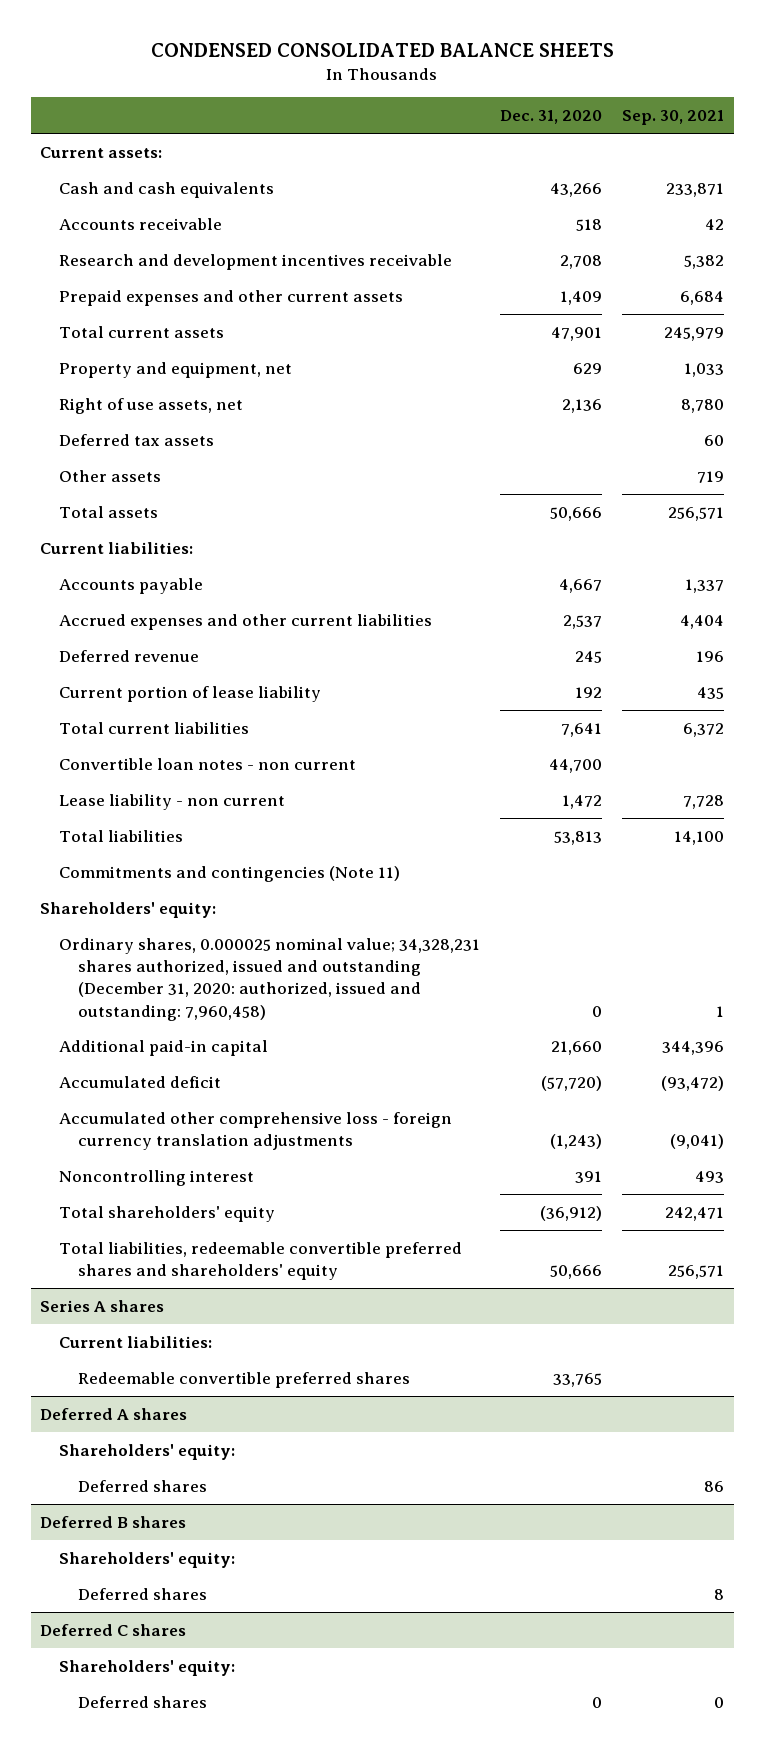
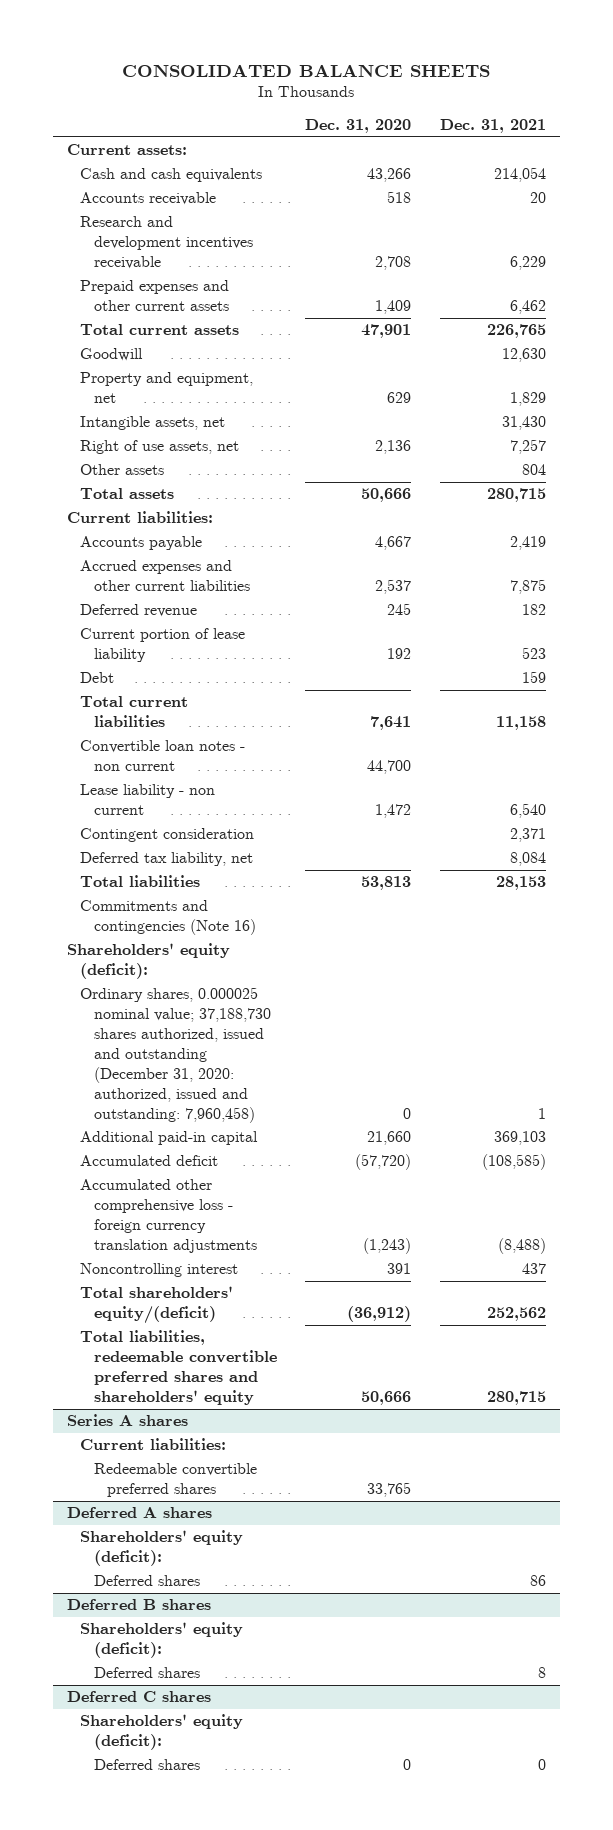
- CONDENSED CONSOLIDATED BALANCE SHEETS
+ CONSOLIDATED BALANCE SHEETS
- | Dec. 31, 2020 | Sep. 30, 2021
+ | Dec. 31, 2020 | Dec. 31, 2021
+ Goodwill | | 12,630
+ Intangible assets, net | | 31,430
- Deferred tax assets | | 60
+ Debt | | 159
+ Contingent consideration | | 2,371
+ Deferred tax liability, net | | 8,084
- Commitments and contingencies (Note 11)
- Shareholders' equity:
- Ordinary shares, 0.000025 nominal value; 34,328,231 shares authorized, issued and outstanding (December 31, 2020: authorized, issued and outstanding: 7,960,458) | 0 | 1
+ Commitments and contingencies (Note 16)
+ Shareholders' equity (deficit):
+ Ordinary shares, 0.000025 nominal value; 37,188,730 shares authorized, issued and outstanding (December 31, 2020: authorized, issued and outstanding: 7,960,458) | 0 | 1
- Total shareholders' equity | (36,912) | 242,471
+ Total shareholders' equity/(deficit) | (36,912) | 252,562
@ Deferred A shares
- Shareholders' equity:
+ Shareholders' equity (deficit):
@ Deferred B shares
- Shareholders' equity:
+ Shareholders' equity (deficit):
@ Deferred C shares
- Shareholders' equity:
+ Shareholders' equity (deficit):

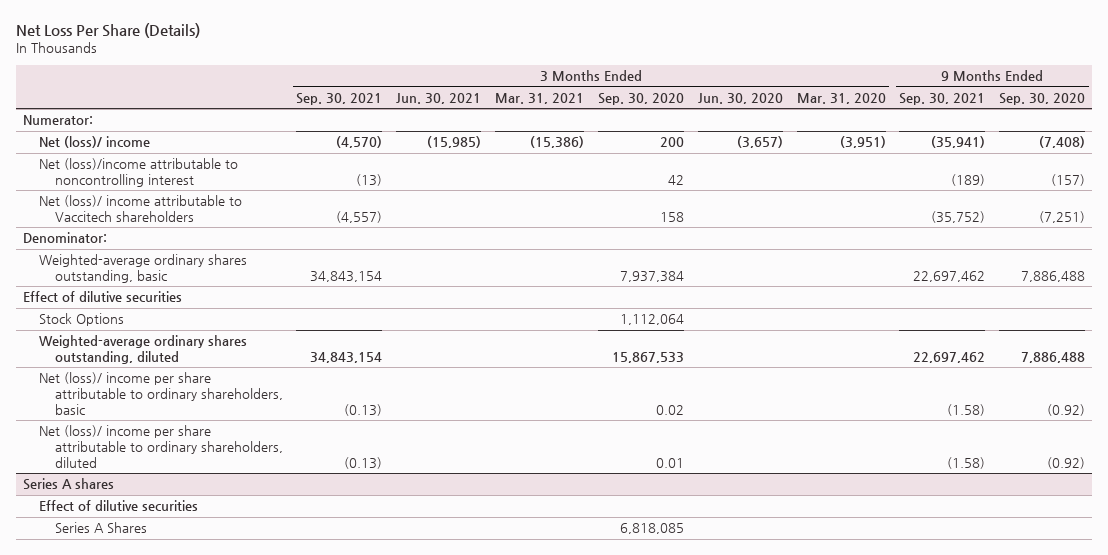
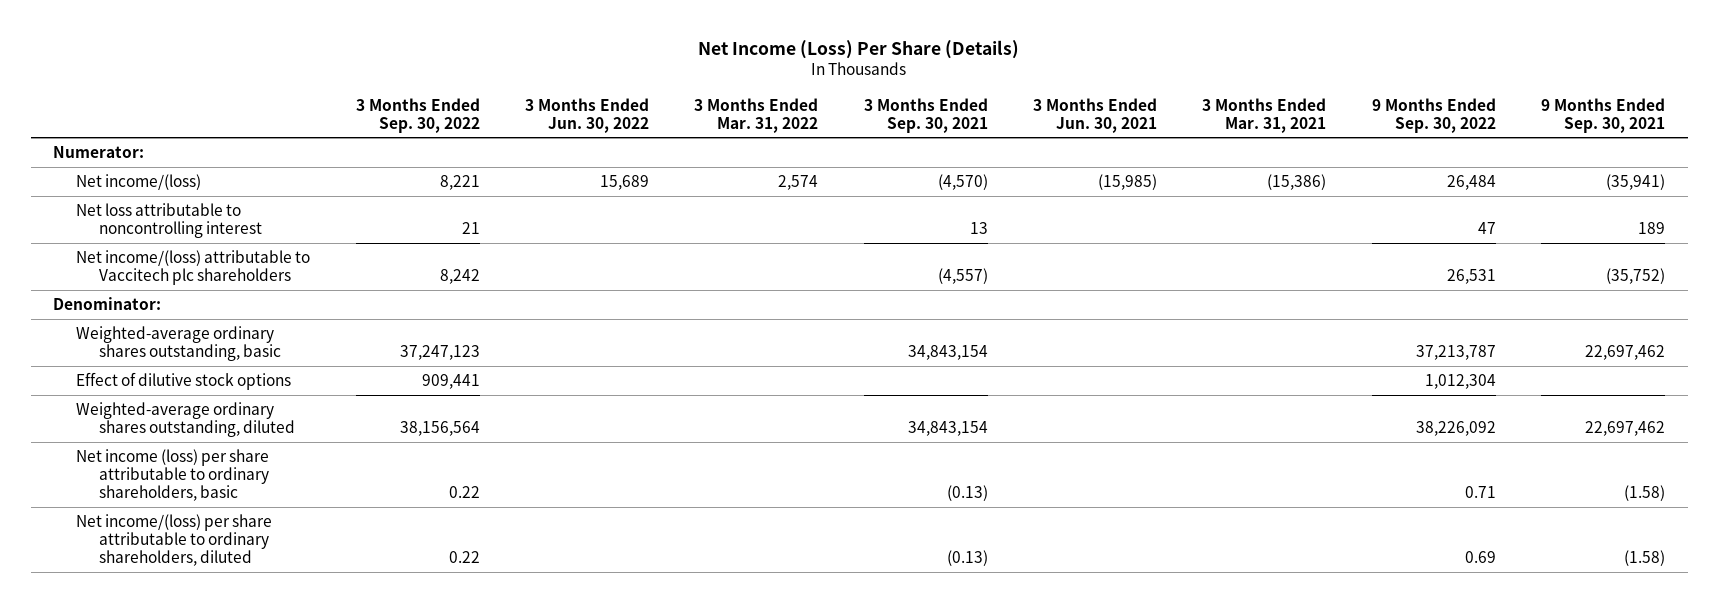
- Net Loss Per Share (Details)
+ Net Income (Loss) Per Share (Details)
- | 3 Months Ended Sep. 30, 2021 | 3 Months Ended Jun. 30, 2021 | 3 Months Ended Mar. 31, 2021 | 3 Months Ended Sep. 30, 2020 | 3 Months Ended Jun. 30, 2020 | 3 Months Ended Mar. 31, 2020 | 9 Months Ended Sep. 30, 2021 | 9 Months Ended Sep. 30, 2020
+ | 3 Months Ended Sep. 30, 2022 | 3 Months Ended Jun. 30, 2022 | 3 Months Ended Mar. 31, 2022 | 3 Months Ended Sep. 30, 2021 | 3 Months Ended Jun. 30, 2021 | 3 Months Ended Mar. 31, 2021 | 9 Months Ended Sep. 30, 2022 | 9 Months Ended Sep. 30, 2021
- Net (loss)/ income | (4,570) | (15,985) | (15,386) | 200 | (3,657) | (3,951) | (35,941) | (7,408)
- Net (loss)/income attributable to noncontrolling interest | (13) | | | 42 | | | (189) | (157)
- Net (loss)/ income attributable to Vaccitech shareholders | (4,557) | | | 158 | | | (35,752) | (7,251)
+ Net income/(loss) | 8,221 | 15,689 | 2,574 | (4,570) | (15,985) | (15,386) | 26,484 | (35,941)
+ Net loss attributable to noncontrolling interest | 21 | | | 13 | | | 47 | 189
+ Net income/(loss) attributable to Vaccitech plc shareholders | 8,242 | | | (4,557) | | | 26,531 | (35,752)
- Effect of dilutive securities
- Stock Options | | | | 1,112,064 | | | |
+ Effect of dilutive stock options | 909,441 | | | | | | 1,012,304 |
- Net (loss)/ income per share attributable to ordinary shareholders, basic | (0.13) | | | 0.02 | | | (1.58) | (0.92)
- Net (loss)/ income per share attributable to ordinary shareholders, diluted | (0.13) | | | 0.01 | | | (1.58) | (0.92)
- Series A shares
- Effect of dilutive securities
- Series A Shares | | | | 6,818,085 | | | |
+ Net income (loss) per share attributable to ordinary shareholders, basic | 0.22 | | | (0.13) | | | 0.71 | (1.58)
+ Net income/(loss) per share attributable to ordinary shareholders, diluted | 0.22 | | | (0.13) | | | 0.69 | (1.58)

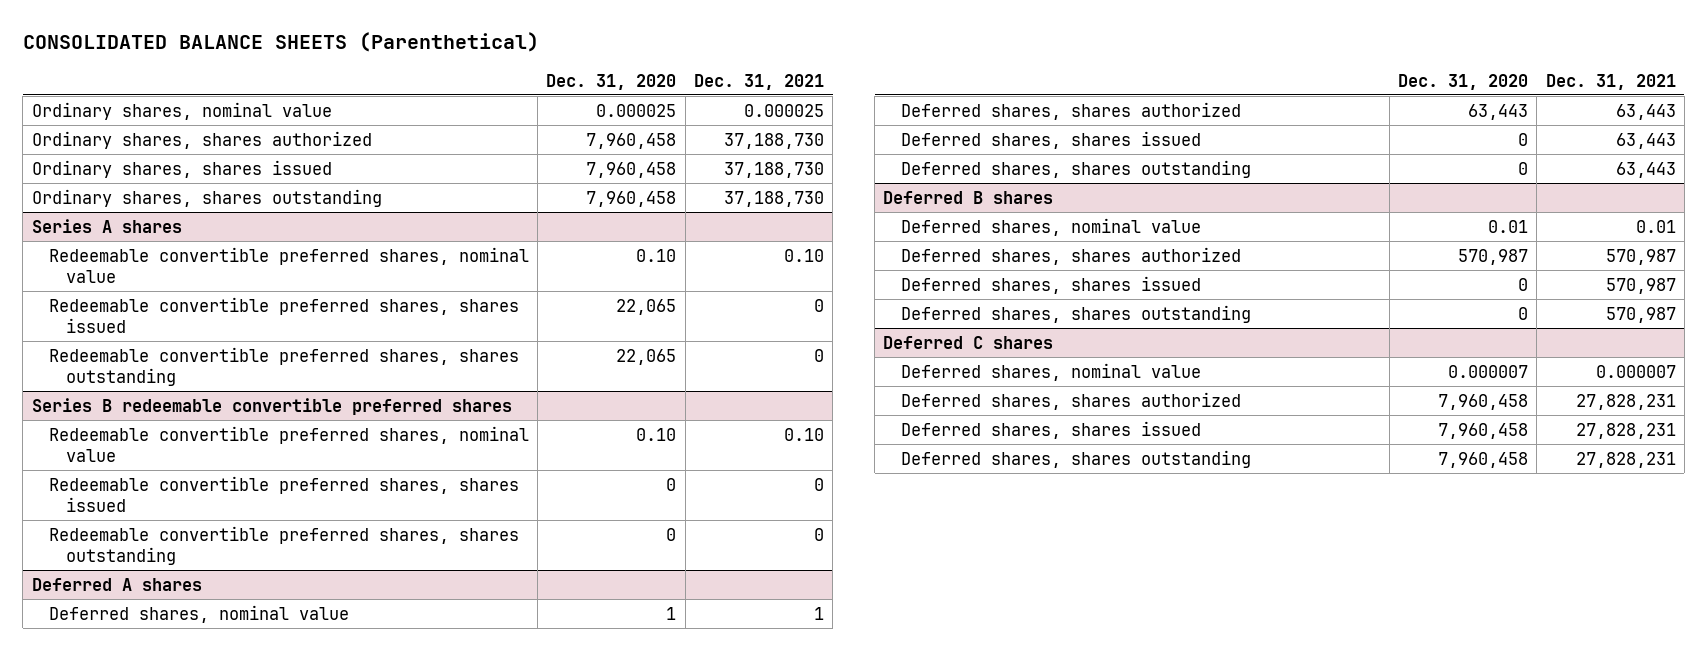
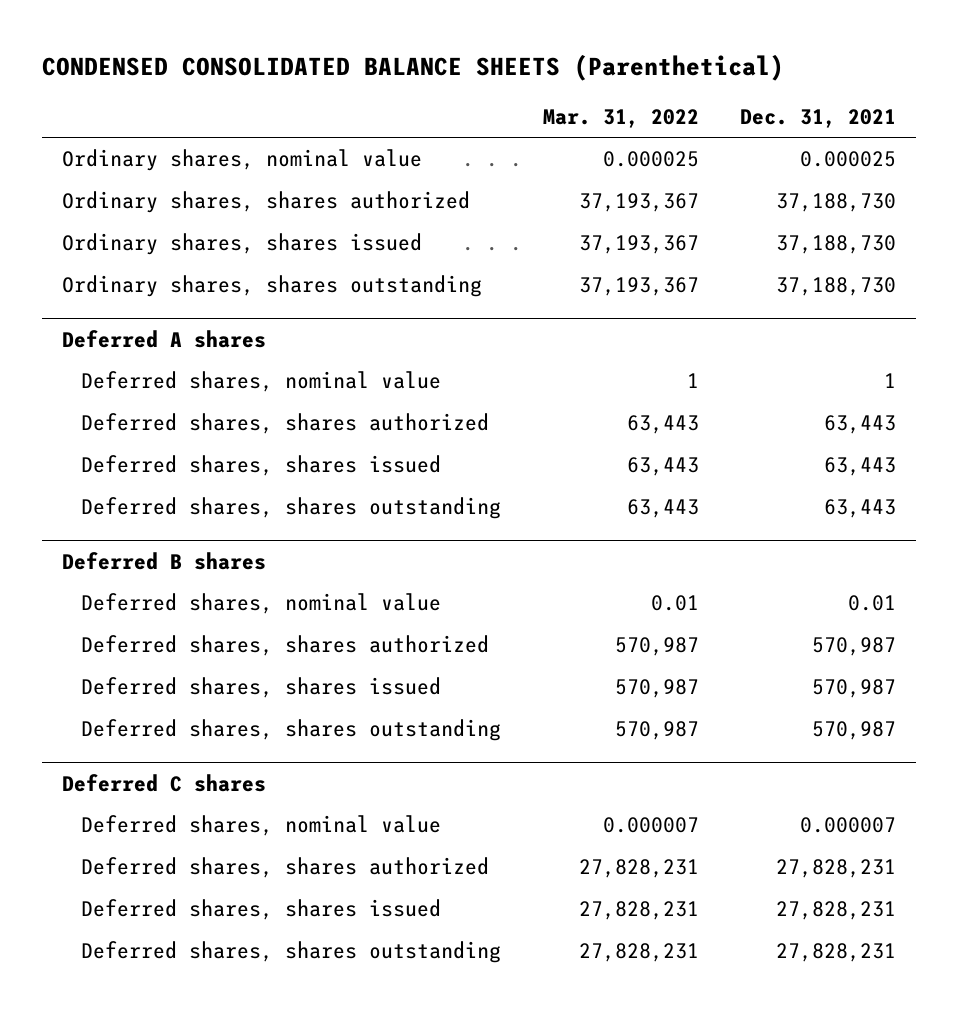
- CONSOLIDATED BALANCE SHEETS (Parenthetical)
+ CONDENSED CONSOLIDATED BALANCE SHEETS (Parenthetical)
- | Dec. 31, 2020 | Dec. 31, 2021
+ | Mar. 31, 2022 | Dec. 31, 2021
- Series A shares
- Redeemable convertible preferred shares, nominal value | 0.10 | 0.10
- Redeemable convertible preferred shares, shares issued | 22,065 | 0
- Redeemable convertible preferred shares, shares outstanding | 22,065 | 0
- Series B redeemable convertible preferred shares
- Redeemable convertible preferred shares, nominal value | 0.10 | 0.10
- Redeemable convertible preferred shares, shares issued | 0 | 0
- Redeemable convertible preferred shares, shares outstanding | 0 | 0

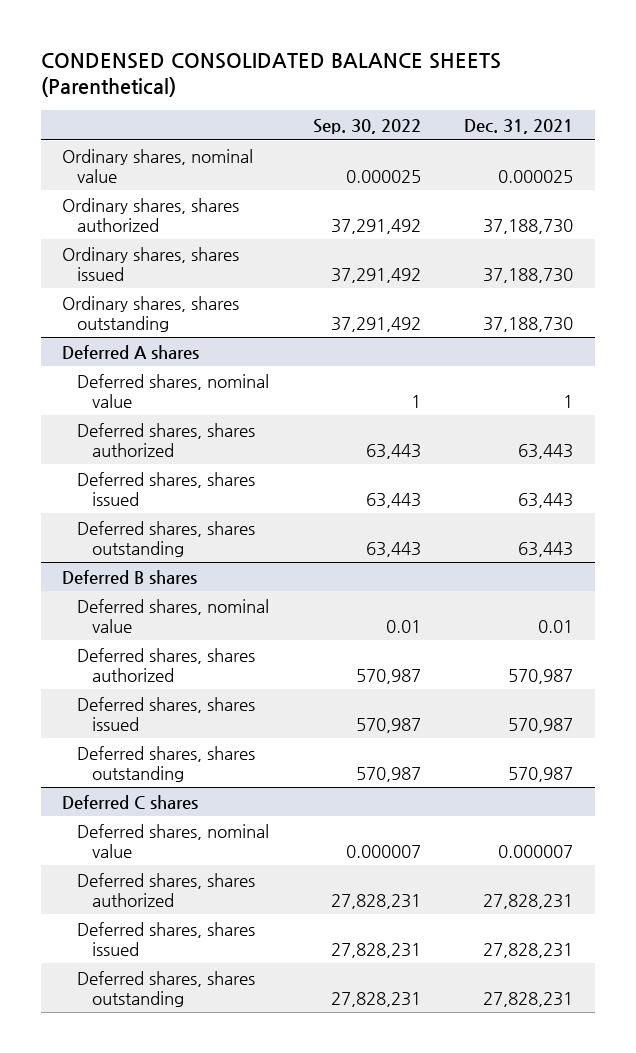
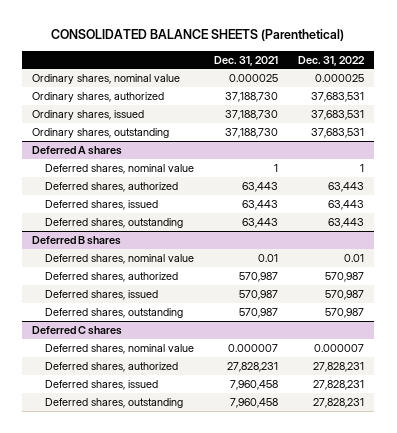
- CONDENSED CONSOLIDATED BALANCE SHEETS (Parenthetical)
+ CONSOLIDATED BALANCE SHEETS (Parenthetical)
- | Sep. 30, 2022 | Dec. 31, 2021
+ | Dec. 31, 2021 | Dec. 31, 2022
- Ordinary shares, shares authorized | 37,291,492 | 37,188,730
- Ordinary shares, shares issued | 37,291,492 | 37,188,730
- Ordinary shares, shares outstanding | 37,291,492 | 37,188,730
+ Ordinary shares, authorized | 37,188,730 | 37,683,531
+ Ordinary shares, issued | 37,188,730 | 37,683,531
+ Ordinary shares, outstanding | 37,188,730 | 37,683,531
@ Deferred A shares
- Deferred shares, shares authorized | 63,443 | 63,443
- Deferred shares, shares issued | 63,443 | 63,443
- Deferred shares, shares outstanding | 63,443 | 63,443
+ Deferred shares, authorized | 63,443 | 63,443
+ Deferred shares, issued | 63,443 | 63,443
+ Deferred shares, outstanding | 63,443 | 63,443
@ Deferred B shares
- Deferred shares, shares authorized | 570,987 | 570,987
- Deferred shares, shares issued | 570,987 | 570,987
- Deferred shares, shares outstanding | 570,987 | 570,987
+ Deferred shares, authorized | 570,987 | 570,987
+ Deferred shares, issued | 570,987 | 570,987
+ Deferred shares, outstanding | 570,987 | 570,987
@ Deferred C shares
- Deferred shares, shares authorized | 27,828,231 | 27,828,231
- Deferred shares, shares issued | 27,828,231 | 27,828,231
- Deferred shares, shares outstanding | 27,828,231 | 27,828,231
+ Deferred shares, authorized | 27,828,231 | 27,828,231
+ Deferred shares, issued | 7,960,458 | 27,828,231
+ Deferred shares, outstanding | 7,960,458 | 27,828,231

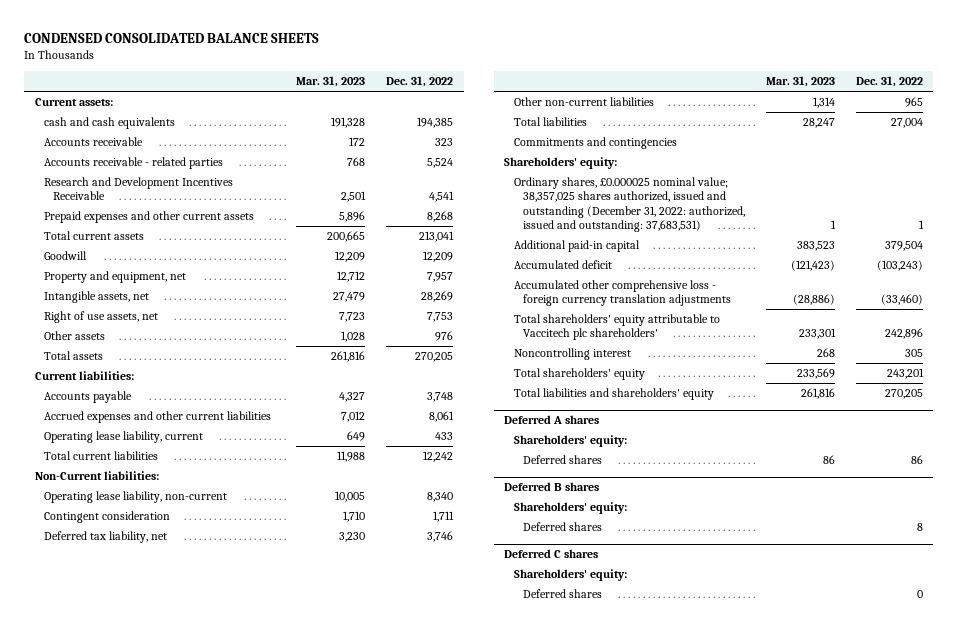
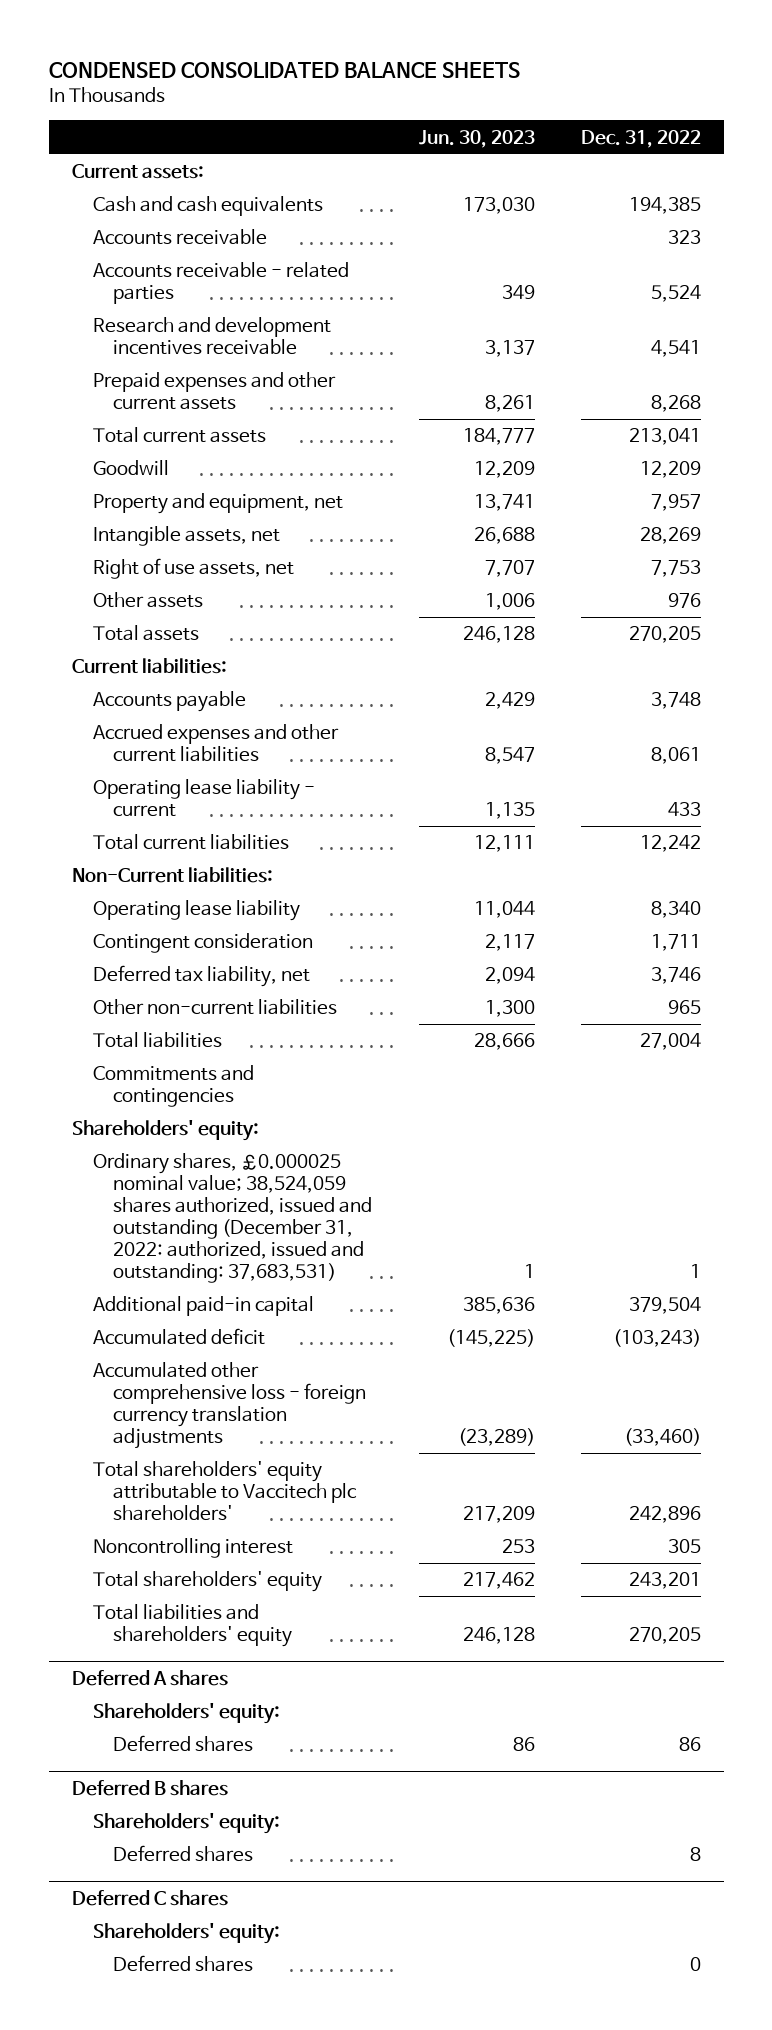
- | Mar. 31, 2023 | Dec. 31, 2022
+ | Jun. 30, 2023 | Dec. 31, 2022
- cash and cash equivalents | 191,328 | 194,385
+ Cash and cash equivalents | 173,030 | 194,385
- Research and Development Incentives Receivable | 2,501 | 4,541
+ Research and development incentives receivable | 3,137 | 4,541
- Operating lease liability, current | 649 | 433
+ Operating lease liability - current | 1,135 | 433
- Operating lease liability, non-current | 10,005 | 8,340
+ Operating lease liability | 11,044 | 8,340
- Ordinary shares, £0.000025 nominal value; 38,357,025 shares authorized, issued and outstanding (December 31, 2022: authorized, issued and outstanding: 37,683,531) | 1 | 1
+ Ordinary shares, £0.000025 nominal value; 38,524,059 shares authorized, issued and outstanding (December 31, 2022: authorized, issued and outstanding: 37,683,531) | 1 | 1

